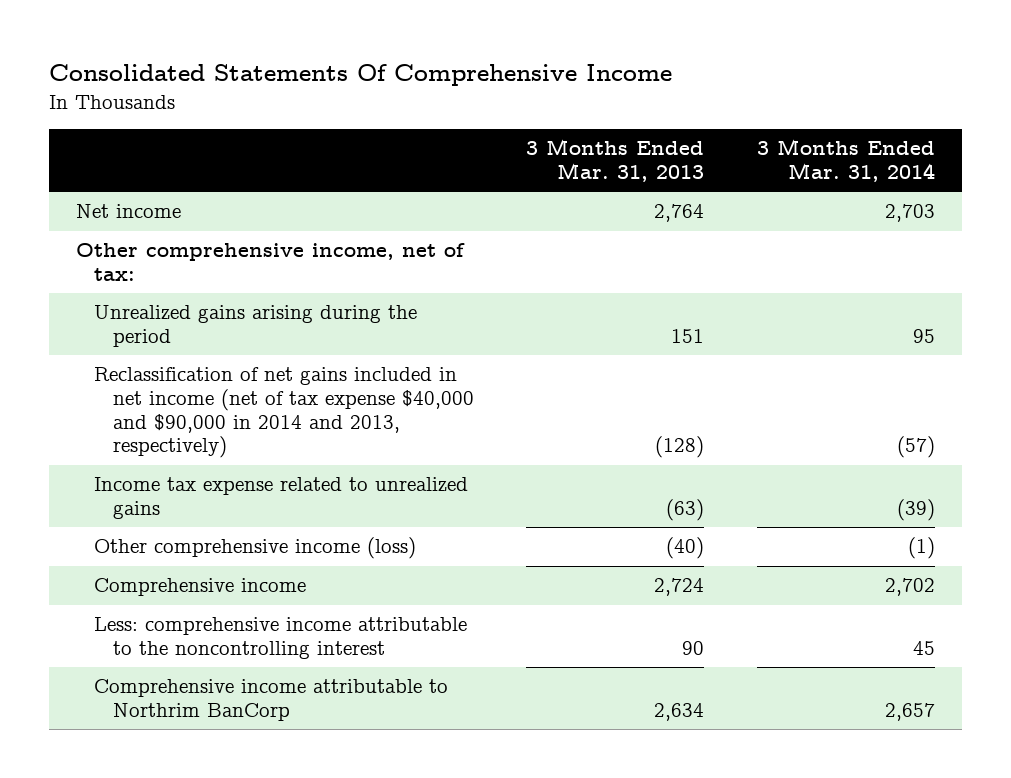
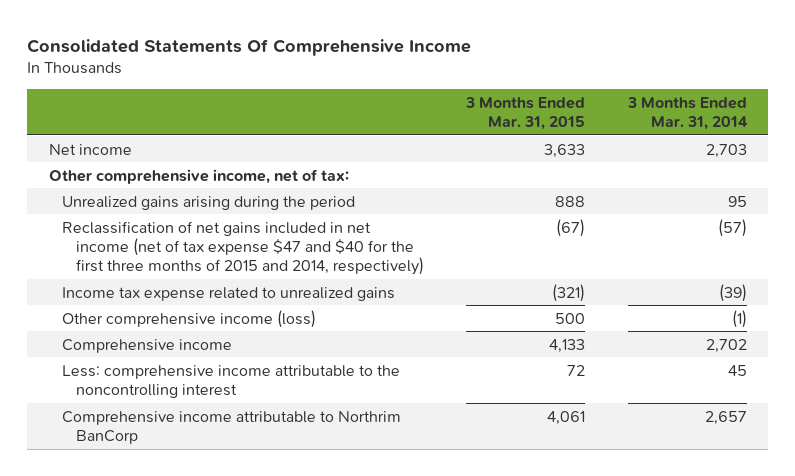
- | 3 Months Ended Mar. 31, 2013 | 3 Months Ended Mar. 31, 2014
+ | 3 Months Ended Mar. 31, 2015 | 3 Months Ended Mar. 31, 2014
- Reclassification of net gains included in net income (net of tax expense $40,000 and $90,000 in 2014 and 2013, respectively) | (128) | (57)
+ Reclassification of net gains included in net income (net of tax expense $47 and $40 for the first three months of 2015 and 2014, respectively) | (67) | (57)

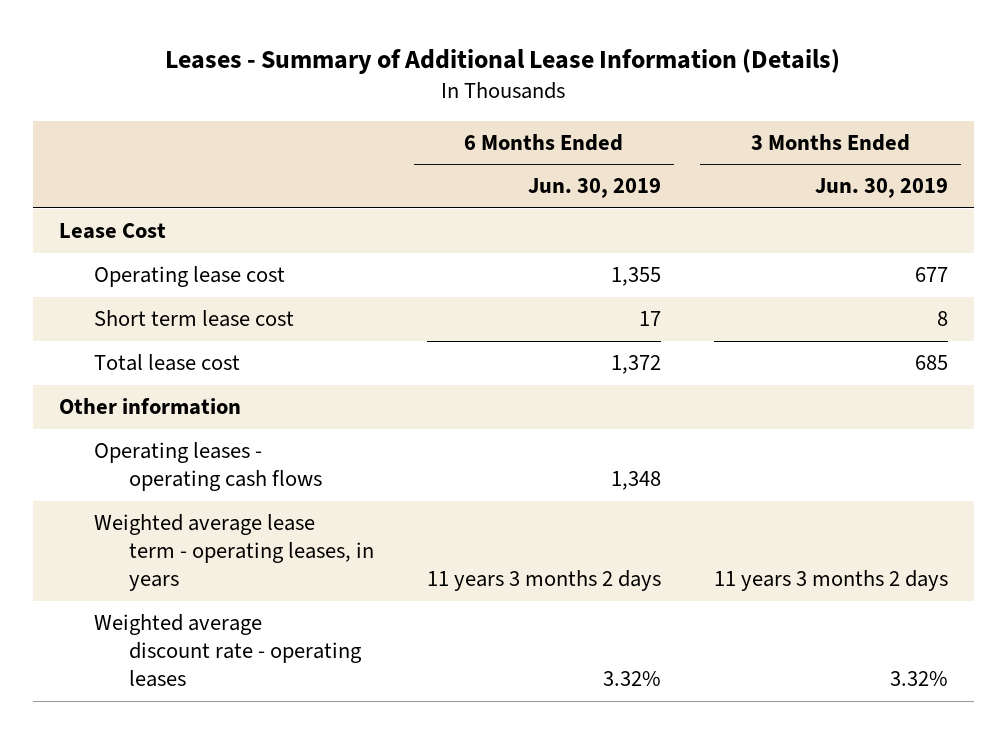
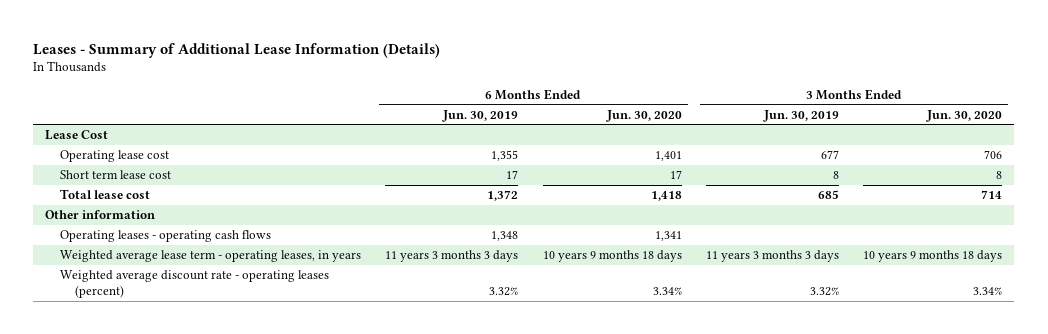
- | 6 Months Ended Jun. 30, 2019 | 3 Months Ended Jun. 30, 2019
+ | 6 Months Ended Jun. 30, 2019 | 6 Months Ended Jun. 30, 2020 | 3 Months Ended Jun. 30, 2019 | 3 Months Ended Jun. 30, 2020
- Weighted average lease term - operating leases, in years | 11 years 3 months 2 days | 11 years 3 months 2 days
- Weighted average discount rate - operating leases | 3.32% | 3.32%
+ Weighted average lease term - operating leases, in years | 11 years 3 months 3 days | 10 years 9 months 18 days | 11 years 3 months 3 days | 10 years 9 months 18 days
+ Weighted average discount rate - operating leases (percent) | 3.32% | 3.34% | 3.32% | 3.34%

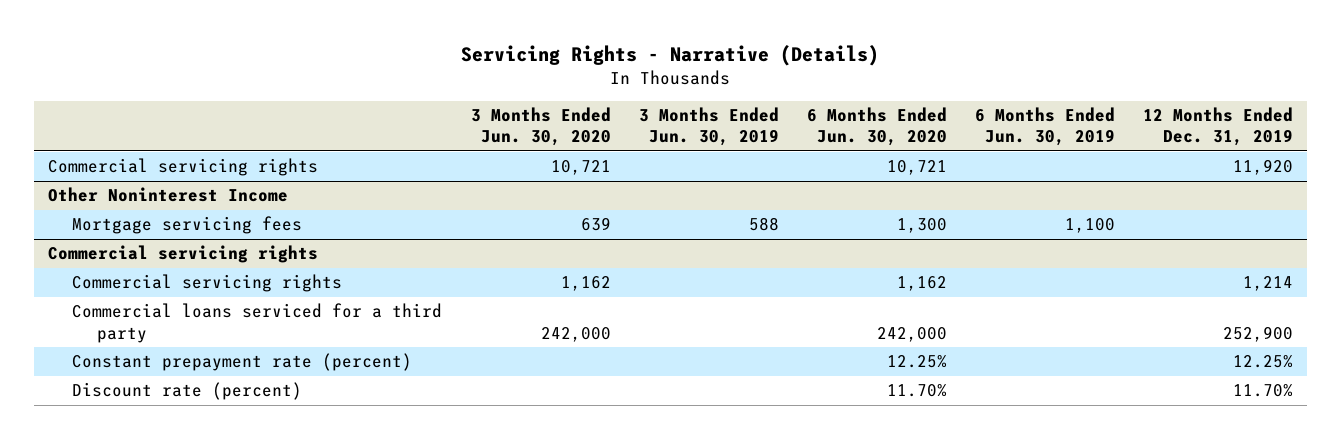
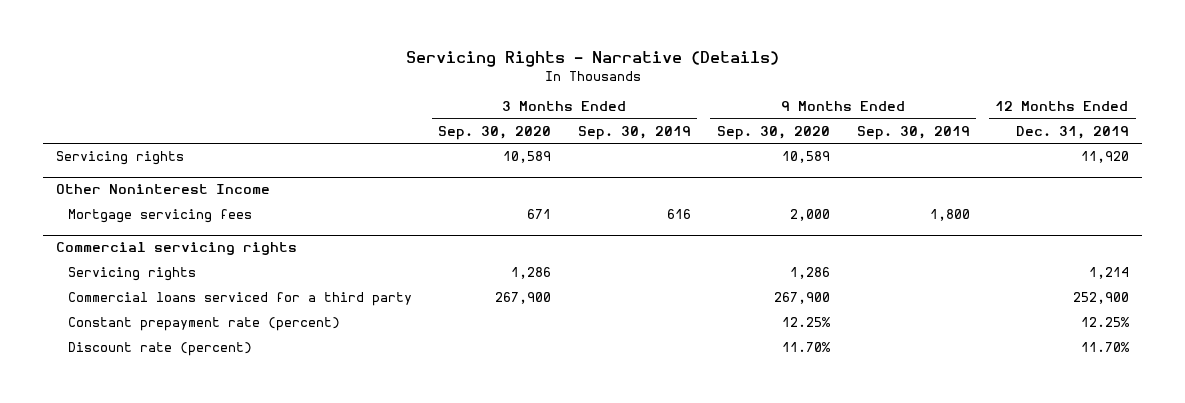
- | 3 Months Ended Jun. 30, 2020 | 3 Months Ended Jun. 30, 2019 | 6 Months Ended Jun. 30, 2020 | 6 Months Ended Jun. 30, 2019 | 12 Months Ended Dec. 31, 2019
+ | 3 Months Ended Sep. 30, 2020 | 3 Months Ended Sep. 30, 2019 | 9 Months Ended Sep. 30, 2020 | 9 Months Ended Sep. 30, 2019 | 12 Months Ended Dec. 31, 2019
- Commercial servicing rights | 10,721 | | 10,721 | | 11,920
+ Servicing rights | 10,589 | | 10,589 | | 11,920
@ Commercial servicing rights
- Commercial servicing rights | 1,162 | | 1,162 | | 1,214
+ Servicing rights | 1,286 | | 1,286 | | 1,214

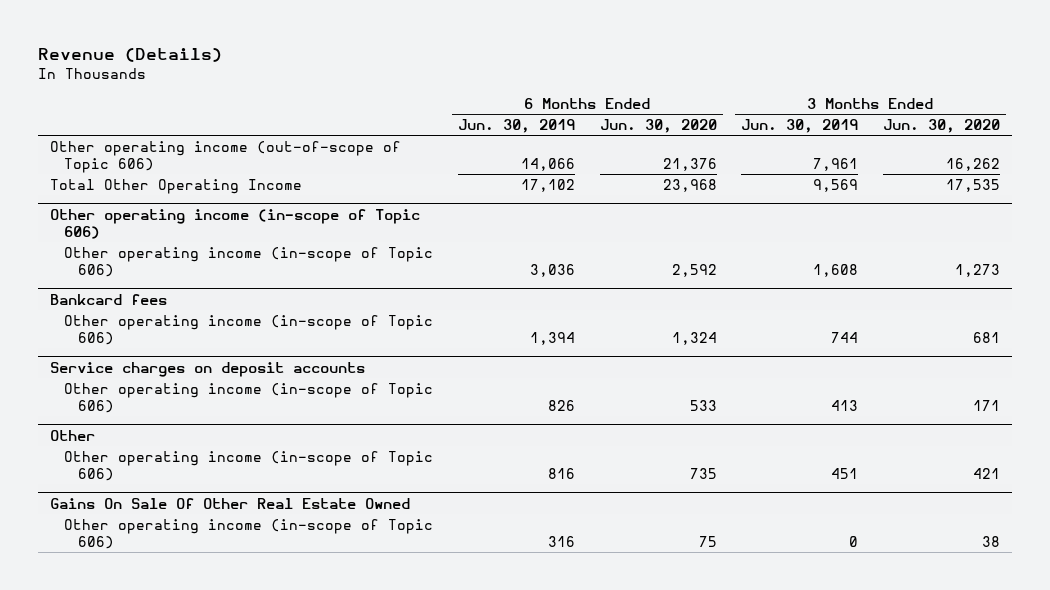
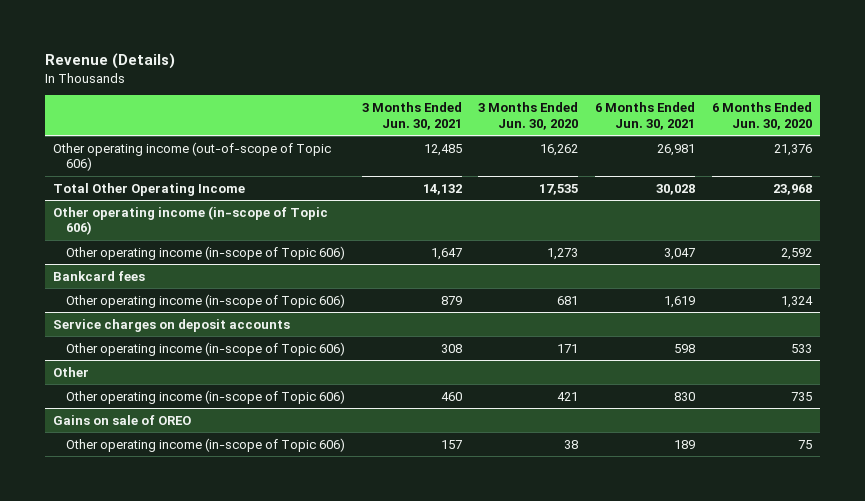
- | 6 Months Ended Jun. 30, 2019 | 6 Months Ended Jun. 30, 2020 | 3 Months Ended Jun. 30, 2019 | 3 Months Ended Jun. 30, 2020
+ | 3 Months Ended Jun. 30, 2021 | 3 Months Ended Jun. 30, 2020 | 6 Months Ended Jun. 30, 2021 | 6 Months Ended Jun. 30, 2020
- Gains On Sale Of Other Real Estate Owned
+ Gains on sale of OREO

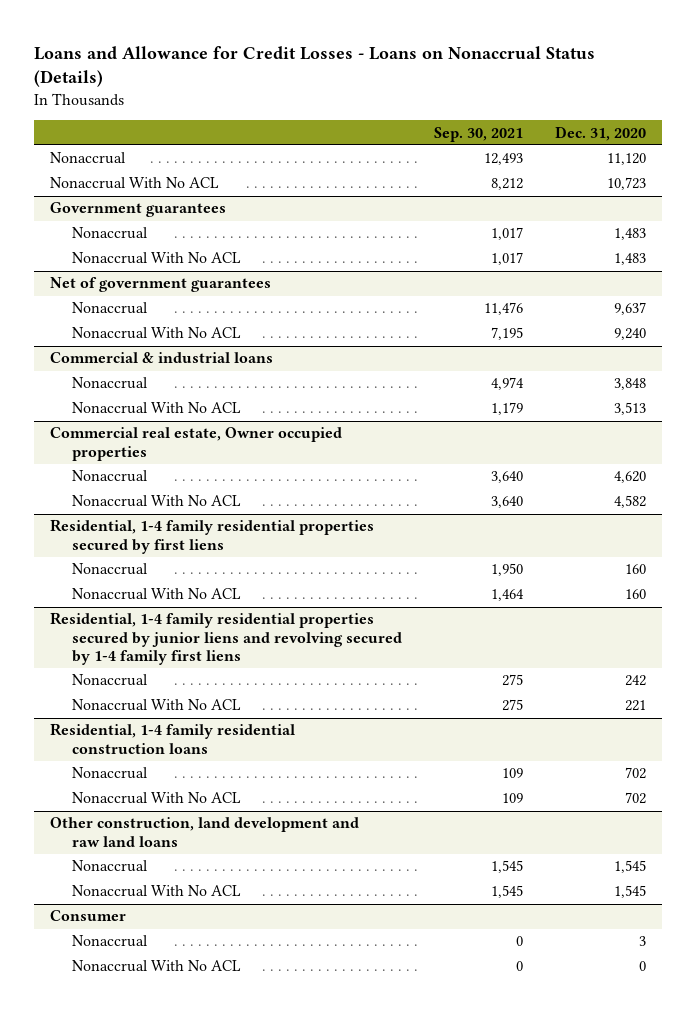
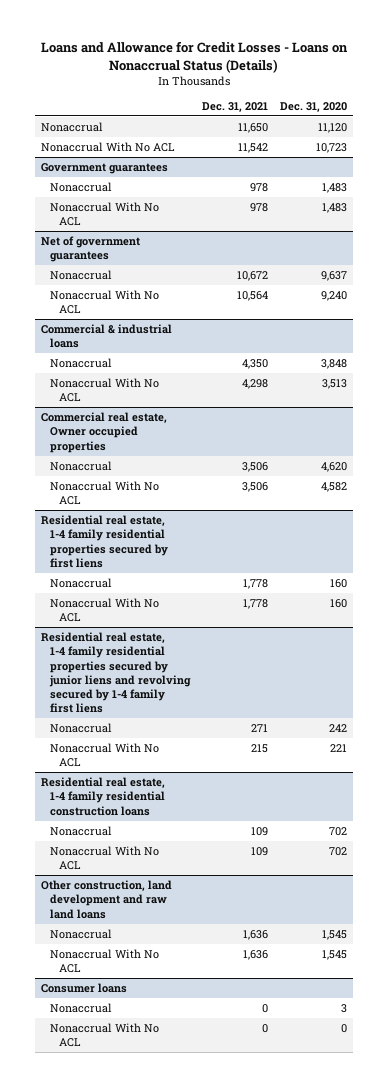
- | Sep. 30, 2021 | Dec. 31, 2020
+ | Dec. 31, 2021 | Dec. 31, 2020
- Residential, 1-4 family residential properties secured by first liens
+ Residential real estate, 1-4 family residential properties secured by first liens
- Residential, 1-4 family residential properties secured by junior liens and revolving secured by 1-4 family first liens
+ Residential real estate, 1-4 family residential properties secured by junior liens and revolving secured by 1-4 family first liens
- Residential, 1-4 family residential construction loans
+ Residential real estate, 1-4 family residential construction loans
- Consumer
+ Consumer loans

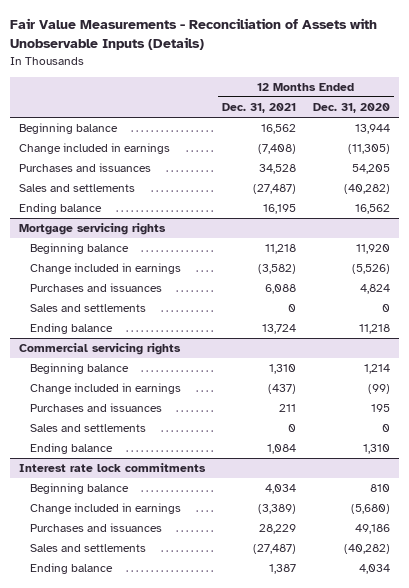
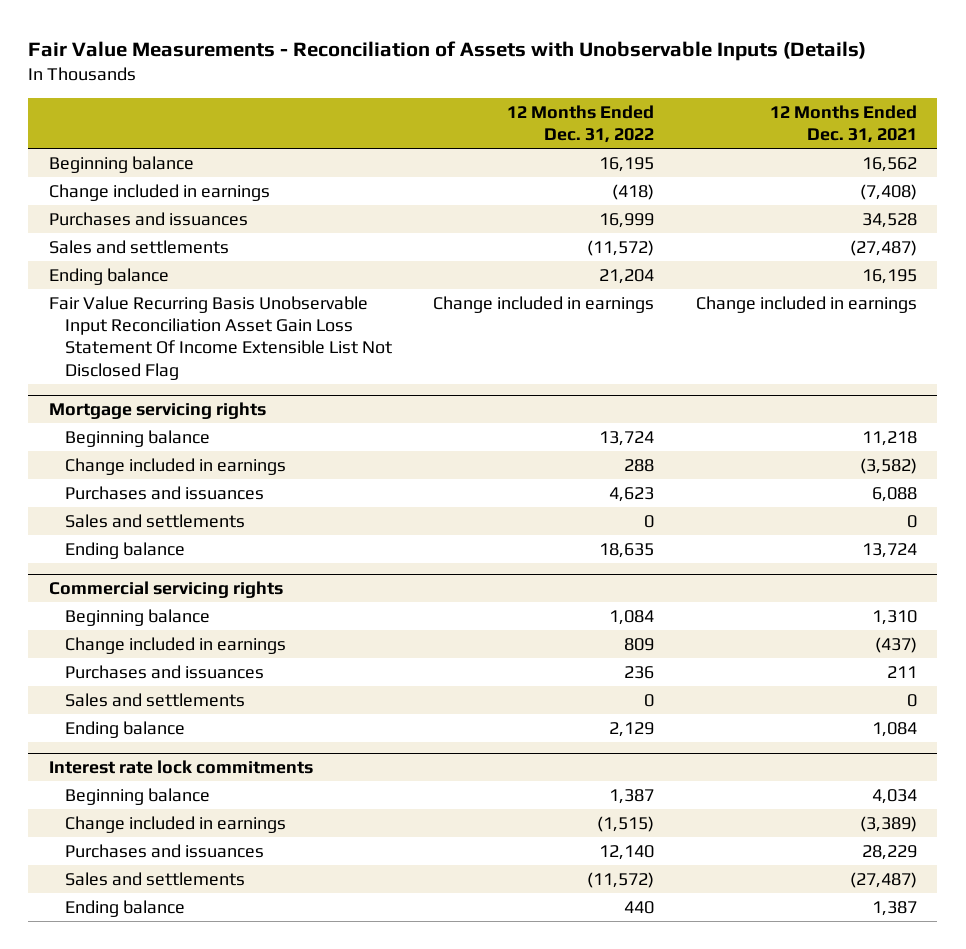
- | 12 Months Ended Dec. 31, 2021 | 12 Months Ended Dec. 31, 2020
+ | 12 Months Ended Dec. 31, 2022 | 12 Months Ended Dec. 31, 2021
+ Fair Value Recurring Basis Unobservable Input Reconciliation Asset Gain Loss Statement Of Income Extensible List Not Disclosed Flag | Change included in earnings | Change included in earnings

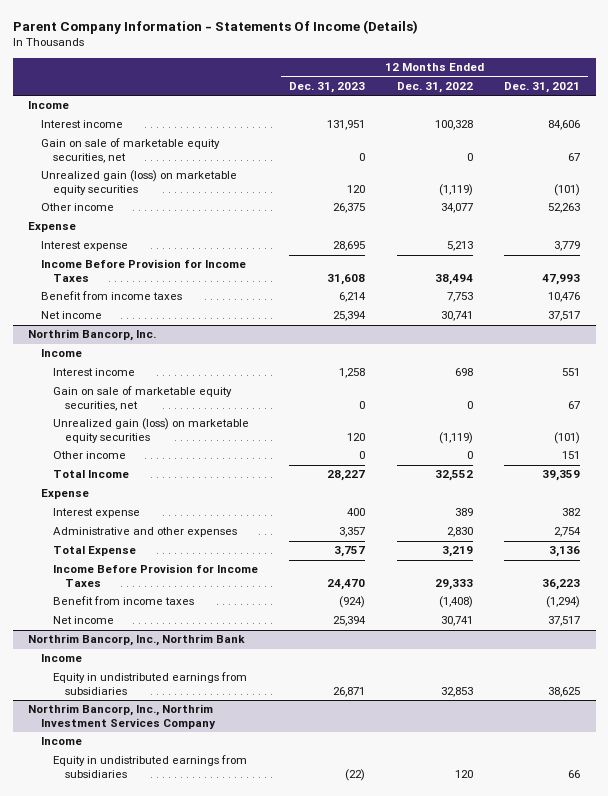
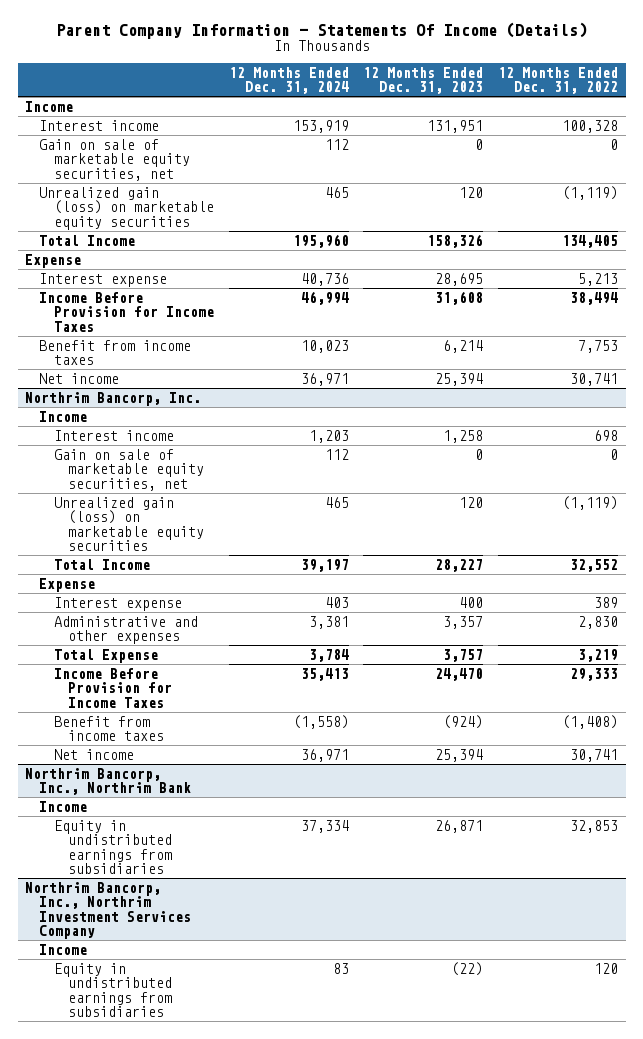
- | 12 Months Ended Dec. 31, 2023 | 12 Months Ended Dec. 31, 2022 | 12 Months Ended Dec. 31, 2021
+ | 12 Months Ended Dec. 31, 2024 | 12 Months Ended Dec. 31, 2023 | 12 Months Ended Dec. 31, 2022
- Other income | 26,375 | 34,077 | 52,263
+ Total Income | 195,960 | 158,326 | 134,405
@ Northrim Bancorp, Inc.
- Other income | 0 | 0 | 151

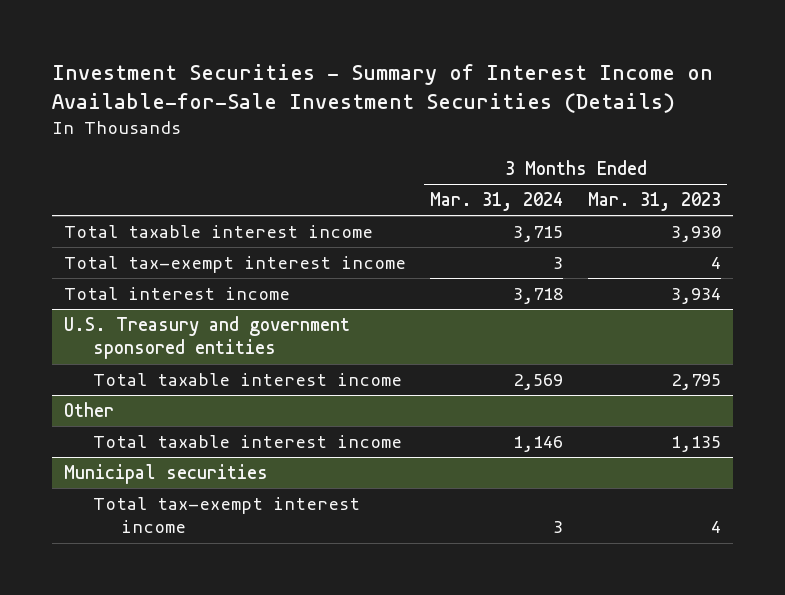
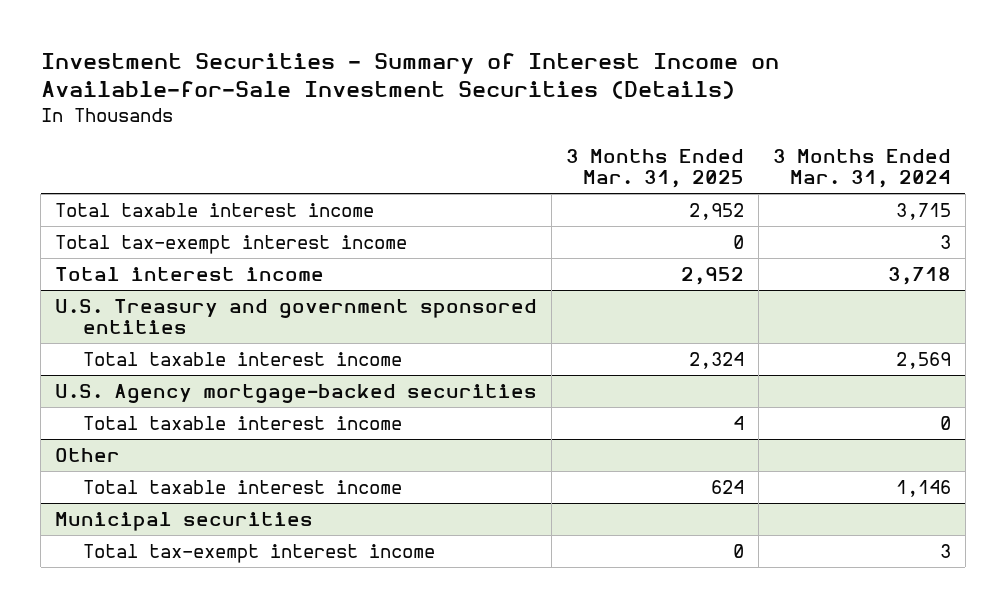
- | 3 Months Ended Mar. 31, 2024 | 3 Months Ended Mar. 31, 2023
+ | 3 Months Ended Mar. 31, 2025 | 3 Months Ended Mar. 31, 2024
+ U.S. Agency mortgage-backed securities
+ Total taxable interest income | 4 | 0

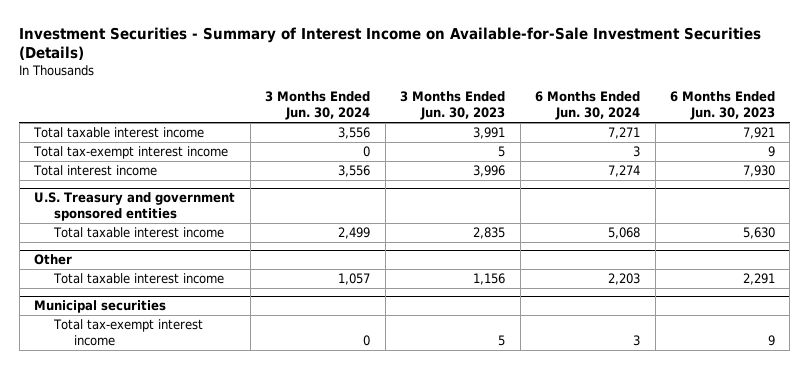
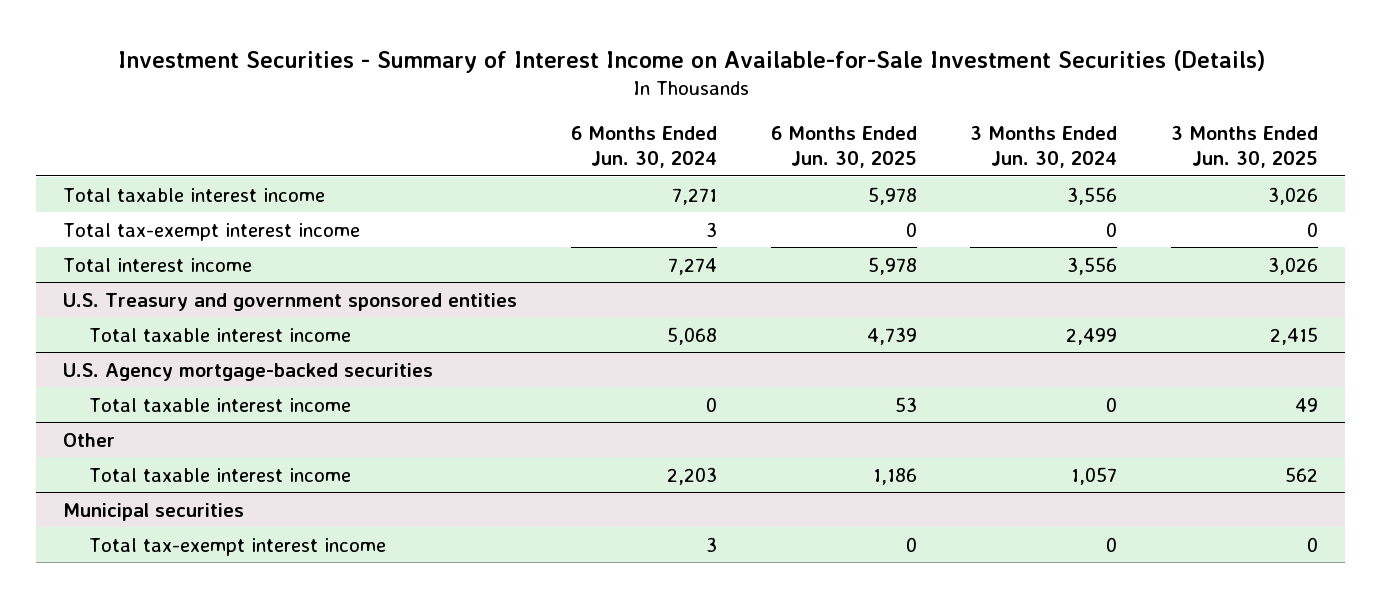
- | 3 Months Ended Jun. 30, 2024 | 3 Months Ended Jun. 30, 2023 | 6 Months Ended Jun. 30, 2024 | 6 Months Ended Jun. 30, 2023
+ | 6 Months Ended Jun. 30, 2024 | 6 Months Ended Jun. 30, 2025 | 3 Months Ended Jun. 30, 2024 | 3 Months Ended Jun. 30, 2025
+ U.S. Agency mortgage-backed securities
+ Total taxable interest income | 0 | 53 | 0 | 49

